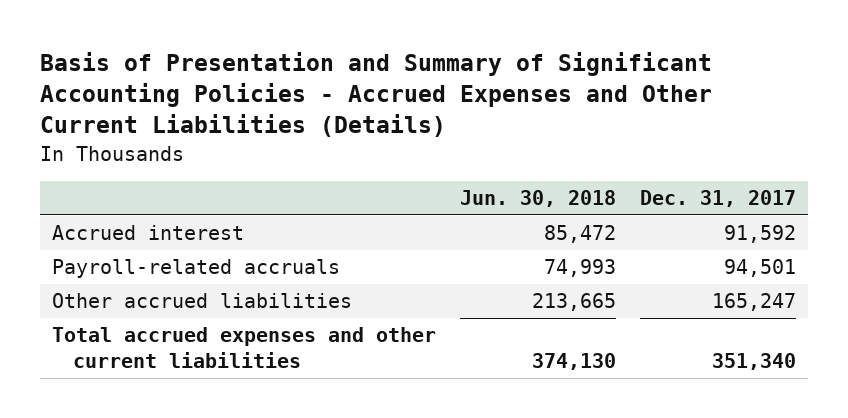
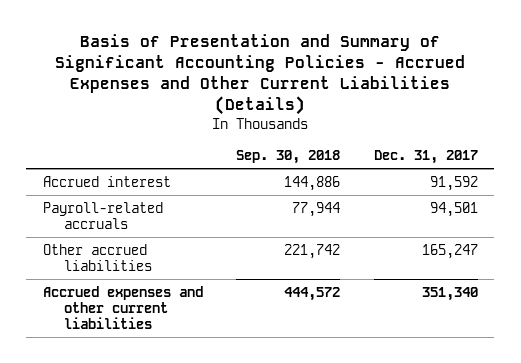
- | Jun. 30, 2018 | Dec. 31, 2017
+ | Sep. 30, 2018 | Dec. 31, 2017
- Total accrued expenses and other current liabilities | 374,130 | 351,340
+ Accrued expenses and other current liabilities | 444,572 | 351,340

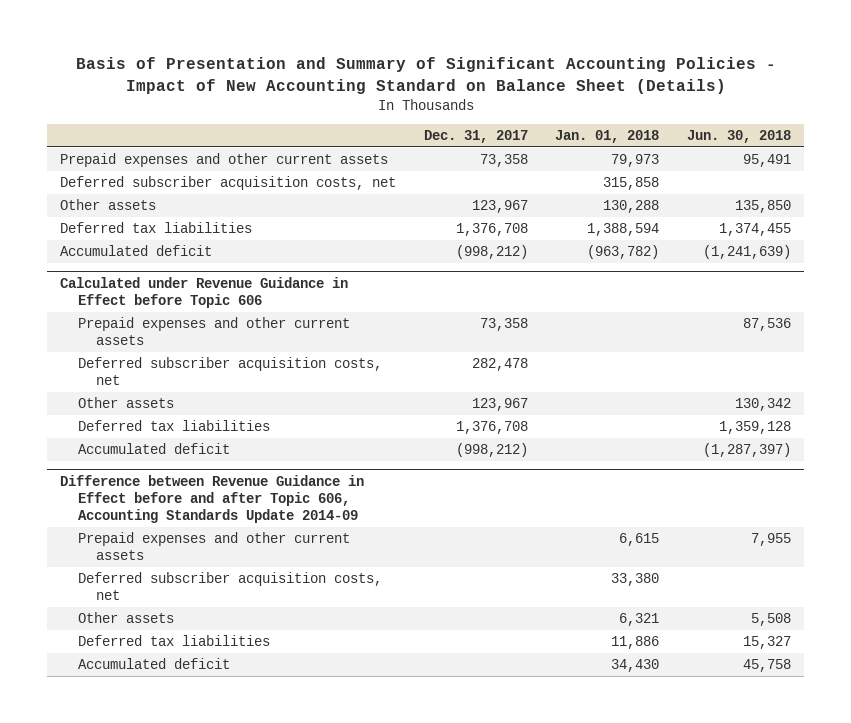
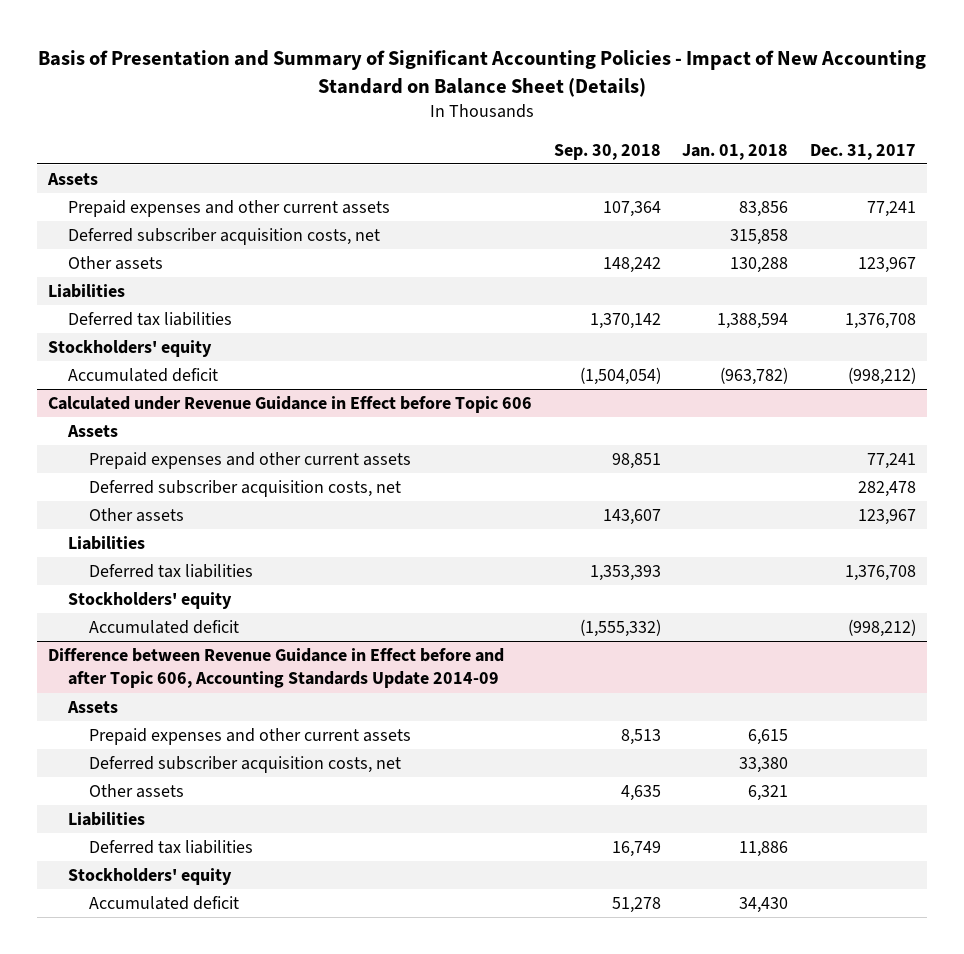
- | Dec. 31, 2017 | Jan. 01, 2018 | Jun. 30, 2018
+ | Sep. 30, 2018 | Jan. 01, 2018 | Dec. 31, 2017
- Prepaid expenses and other current assets | 73,358 | 79,973 | 95,491
+ Assets
+ Prepaid expenses and other current assets | 107,364 | 83,856 | 77,241
+ Liabilities
+ Stockholders' equity
@ Calculated under Revenue Guidance in Effect before Topic 606
- Prepaid expenses and other current assets | 73,358 | | 87,536
+ Assets
+ Prepaid expenses and other current assets | 98,851 | | 77,241
+ Liabilities
+ Stockholders' equity
@ Difference between Revenue Guidance in Effect before and after Topic 606, Accounting Standards Update 2014-09
+ Assets
+ Liabilities
+ Stockholders' equity

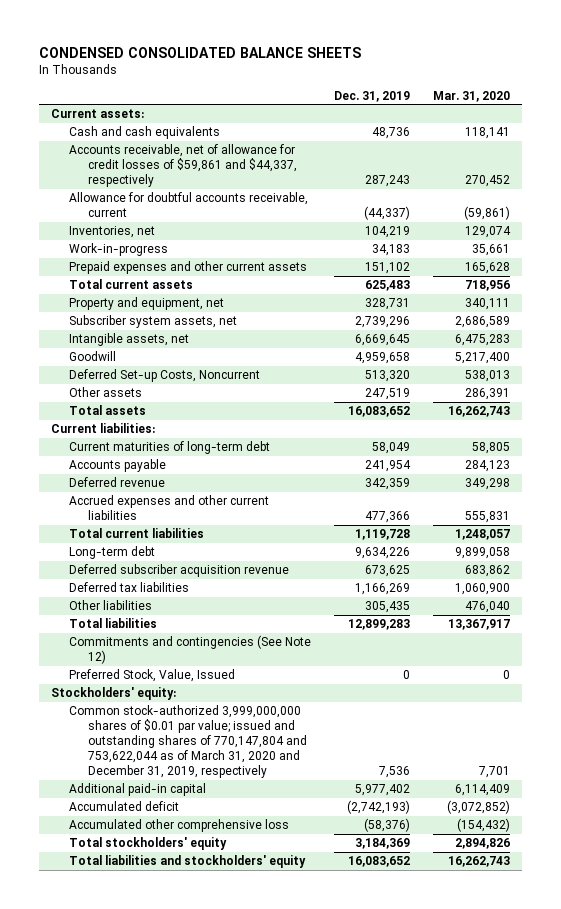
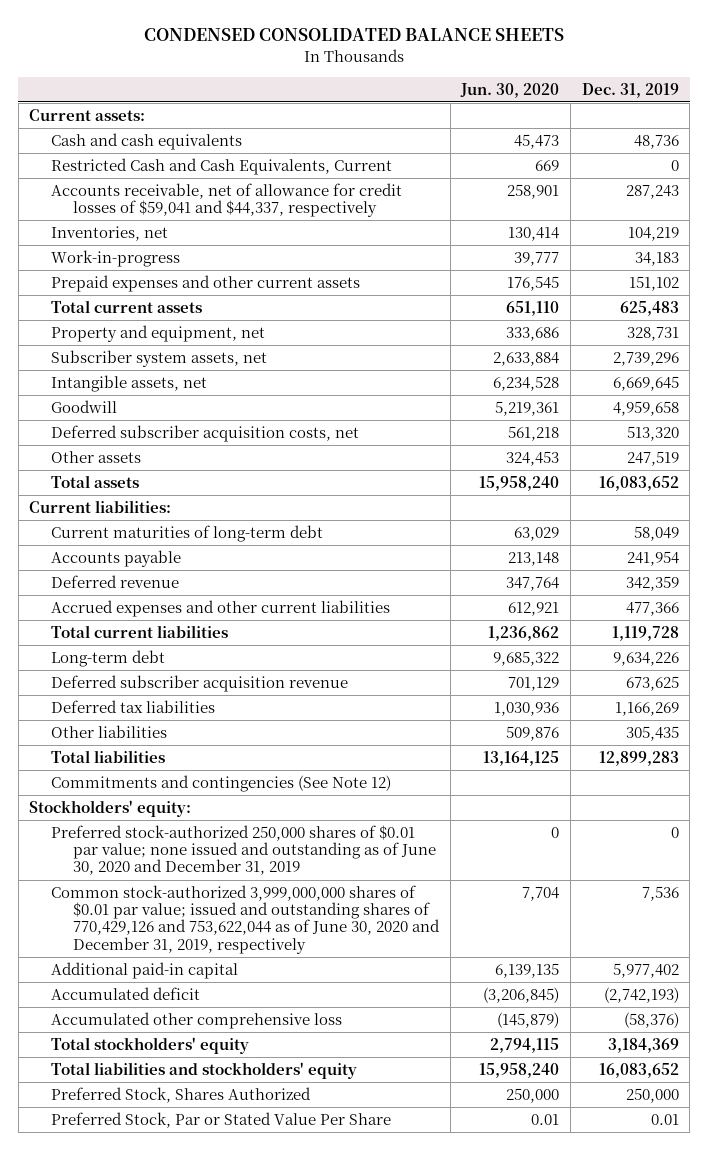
- | Dec. 31, 2019 | Mar. 31, 2020
+ | Jun. 30, 2020 | Dec. 31, 2019
- Accounts receivable, net of allowance for credit losses of $59,861 and $44,337, respectively | 287,243 | 270,452
- Allowance for doubtful accounts receivable, current | (44,337) | (59,861)
+ Restricted Cash and Cash Equivalents, Current | 669 | 0
+ Accounts receivable, net of allowance for credit losses of $59,041 and $44,337, respectively | 258,901 | 287,243
- Deferred Set-up Costs, Noncurrent | 513,320 | 538,013
+ Deferred subscriber acquisition costs, net | 561,218 | 513,320
- Preferred Stock, Value, Issued | 0 | 0
- Common stock-authorized 3,999,000,000 shares of $0.01 par value; issued and outstanding shares of 770,147,804 and 753,622,044 as of March 31, 2020 and December 31, 2019, respectively | 7,536 | 7,701
+ Preferred stock-authorized 250,000 shares of $0.01 par value; none issued and outstanding as of June 30, 2020 and December 31, 2019 | 0 | 0
+ Common stock-authorized 3,999,000,000 shares of $0.01 par value; issued and outstanding shares of 770,429,126 and 753,622,044 as of June 30, 2020 and December 31, 2019, respectively | 7,704 | 7,536
+ Preferred Stock, Shares Authorized | 250,000 | 250,000
+ Preferred Stock, Par or Stated Value Per Share | 0.01 | 0.01

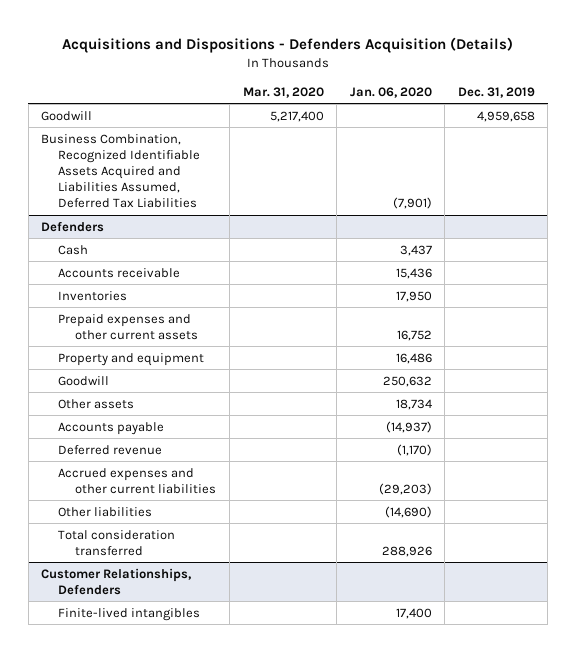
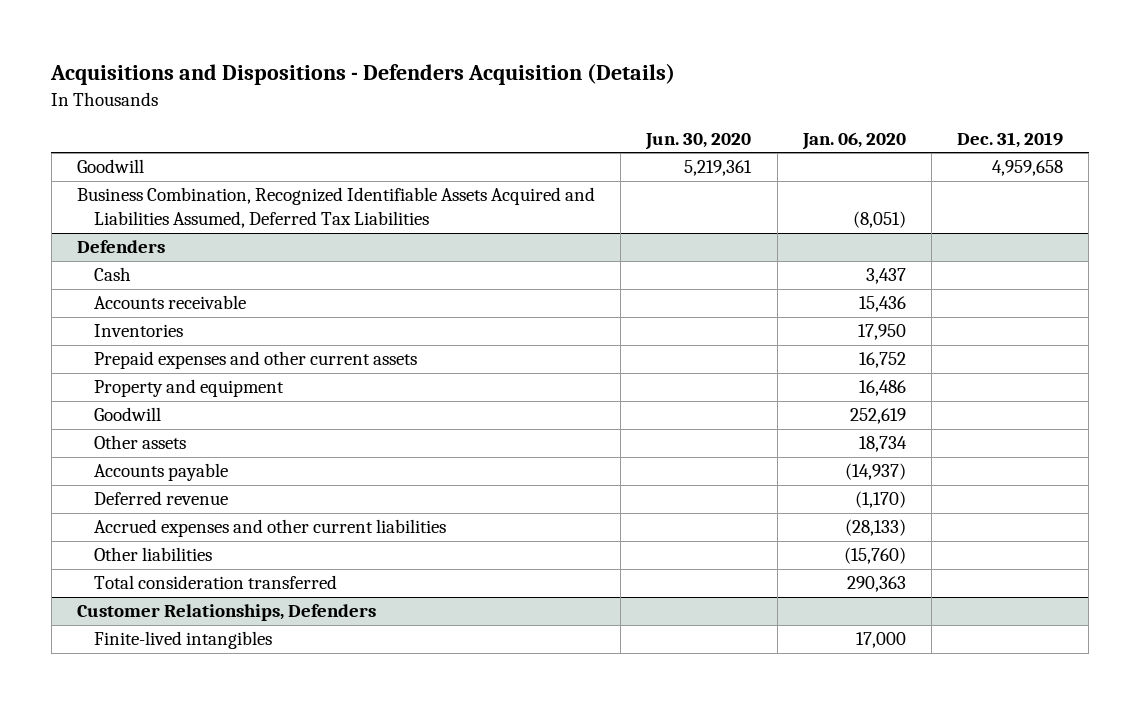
- | Mar. 31, 2020 | Jan. 06, 2020 | Dec. 31, 2019
+ | Jun. 30, 2020 | Jan. 06, 2020 | Dec. 31, 2019
- Business Combination, Recognized Identifiable Assets Acquired and Liabilities Assumed, Deferred Tax Liabilities | | (7,901) |
+ Business Combination, Recognized Identifiable Assets Acquired and Liabilities Assumed, Deferred Tax Liabilities | | (8,051) |
@ Defenders
- Goodwill | | 250,632 |
+ Goodwill | | 252,619 |
- Accrued expenses and other current liabilities | | (29,203) |
- Other liabilities | | (14,690) |
- Total consideration transferred | | 288,926 |
+ Accrued expenses and other current liabilities | | (28,133) |
+ Other liabilities | | (15,760) |
+ Total consideration transferred | | 290,363 |
@ Customer Relationships, Defenders
- Finite-lived intangibles | | 17,400 |
+ Finite-lived intangibles | | 17,000 |

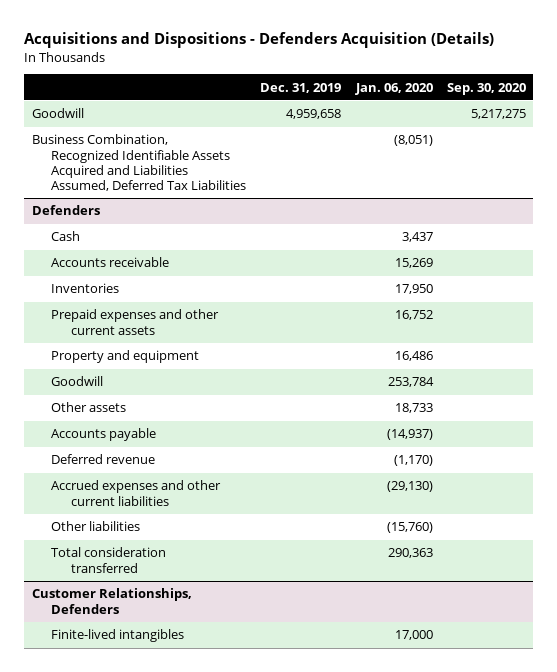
- | Jun. 30, 2020 | Jan. 06, 2020 | Dec. 31, 2019
+ | Dec. 31, 2019 | Jan. 06, 2020 | Sep. 30, 2020
@ Defenders
- Accounts receivable | | 15,436 |
+ Accounts receivable | | 15,269 |
- Goodwill | | 252,619 |
- Other assets | | 18,734 |
+ Goodwill | | 253,784 |
+ Other assets | | 18,733 |
- Accrued expenses and other current liabilities | | (28,133) |
+ Accrued expenses and other current liabilities | | (29,130) |

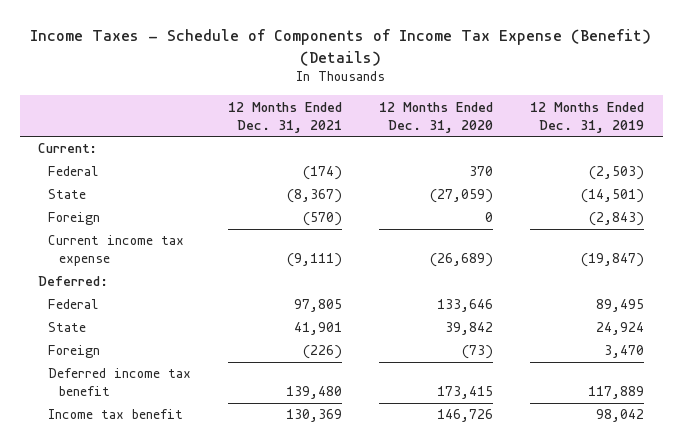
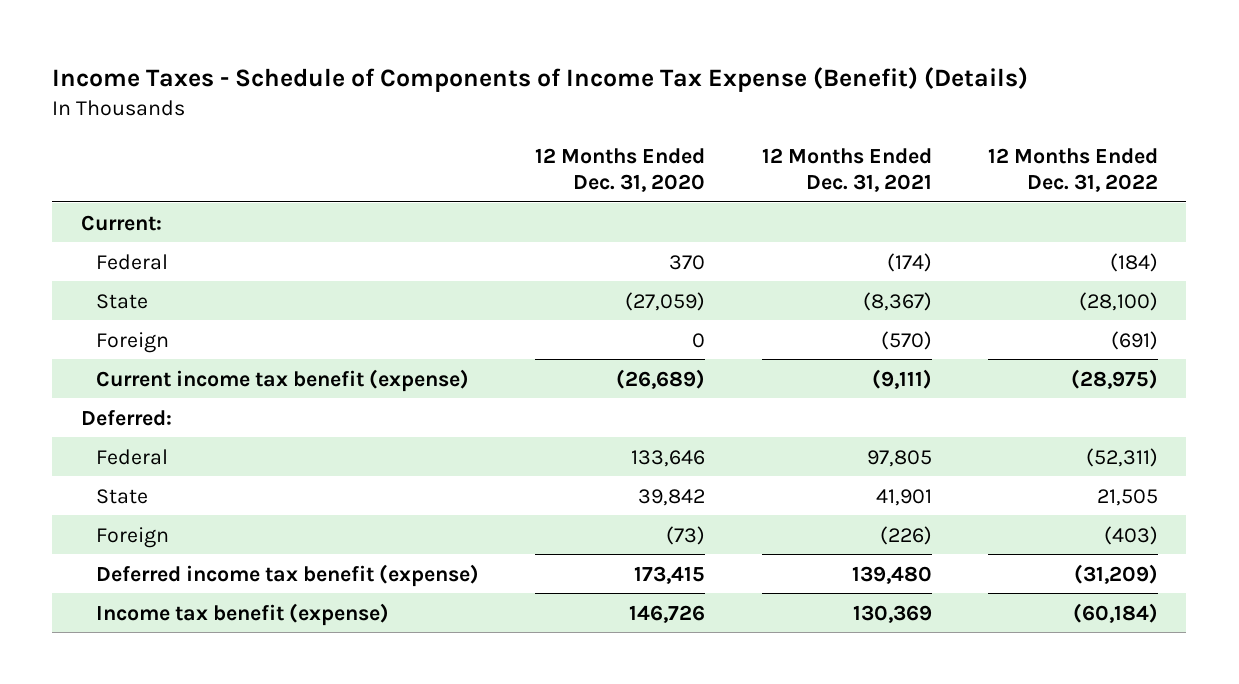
- | 12 Months Ended Dec. 31, 2021 | 12 Months Ended Dec. 31, 2020 | 12 Months Ended Dec. 31, 2019
+ | 12 Months Ended Dec. 31, 2020 | 12 Months Ended Dec. 31, 2021 | 12 Months Ended Dec. 31, 2022
- Current income tax expense | (9,111) | (26,689) | (19,847)
+ Current income tax benefit (expense) | (26,689) | (9,111) | (28,975)
- Deferred income tax benefit | 139,480 | 173,415 | 117,889
- Income tax benefit | 130,369 | 146,726 | 98,042
+ Deferred income tax benefit (expense) | 173,415 | 139,480 | (31,209)
+ Income tax benefit (expense) | 146,726 | 130,369 | (60,184)

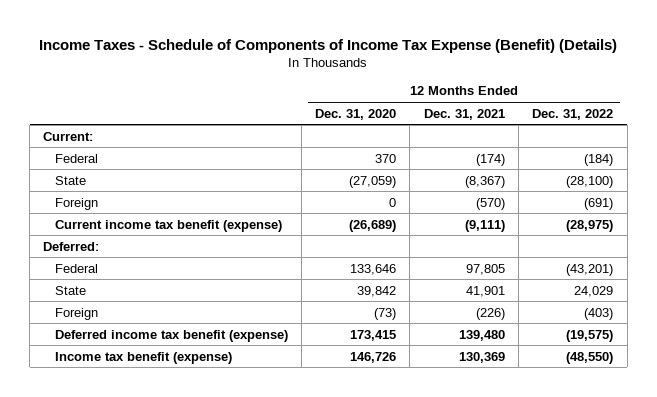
- Federal | 133,646 | 97,805 | (52,311)
- State | 39,842 | 41,901 | 21,505
+ Federal | 133,646 | 97,805 | (43,201)
+ State | 39,842 | 41,901 | 24,029
- Deferred income tax benefit (expense) | 173,415 | 139,480 | (31,209)
- Income tax benefit (expense) | 146,726 | 130,369 | (60,184)
+ Deferred income tax benefit (expense) | 173,415 | 139,480 | (19,575)
+ Income tax benefit (expense) | 146,726 | 130,369 | (48,550)

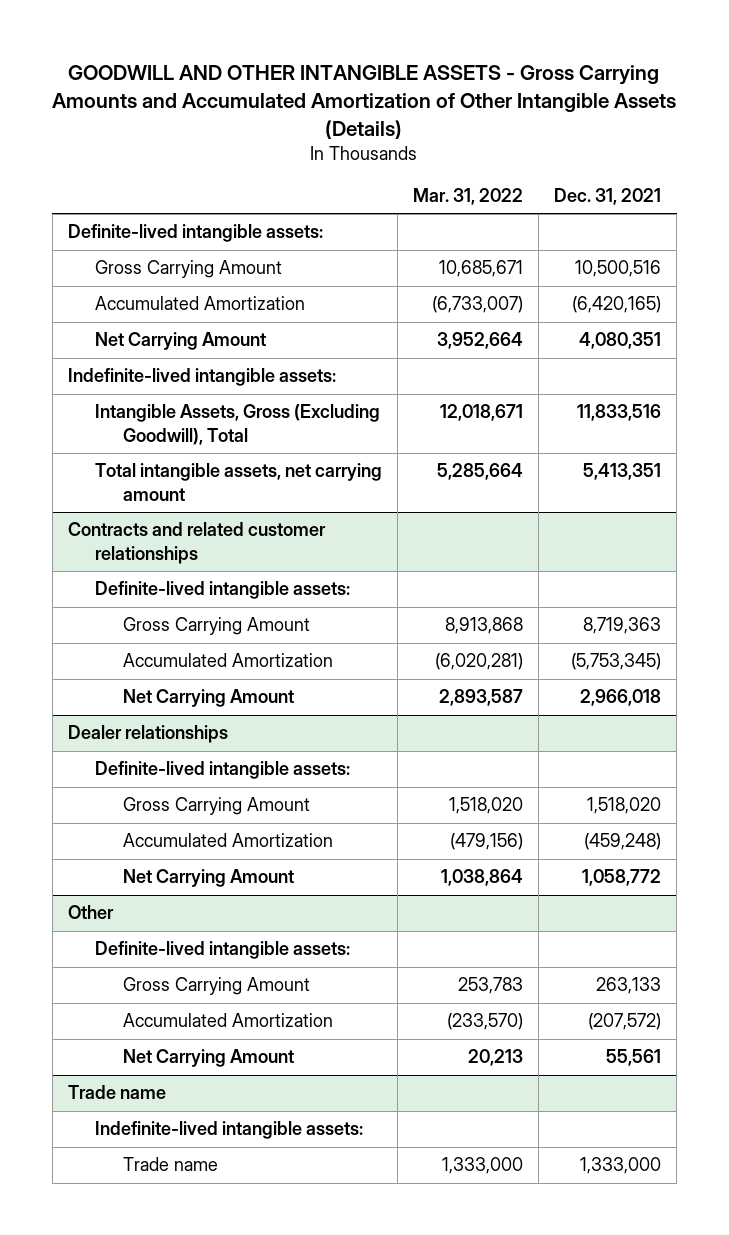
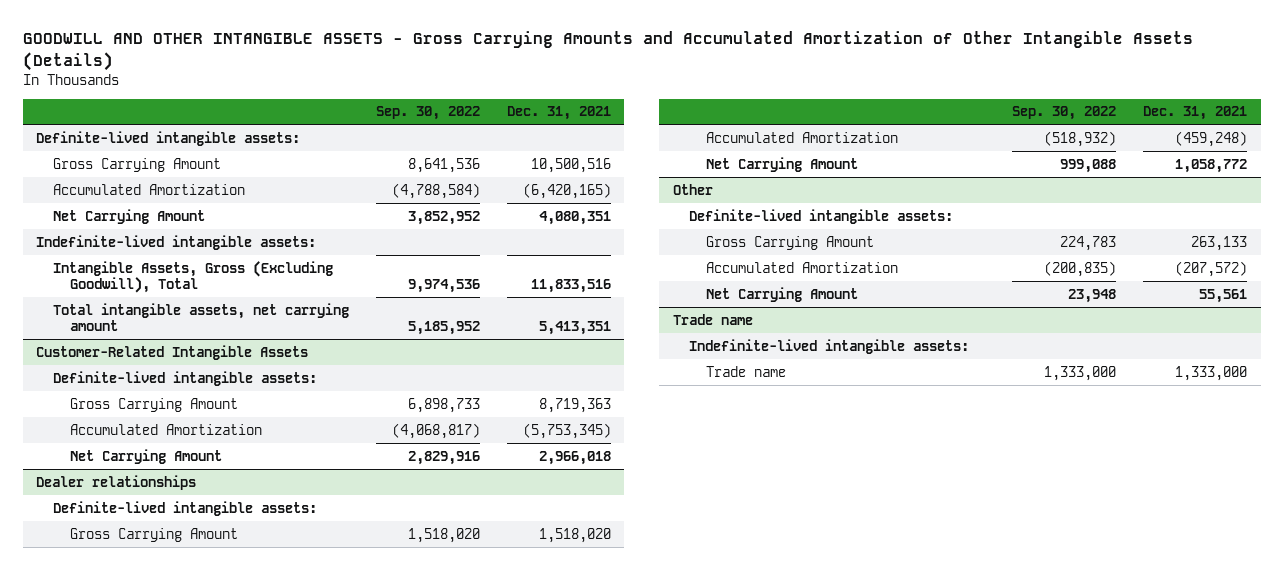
- | Mar. 31, 2022 | Dec. 31, 2021
+ | Sep. 30, 2022 | Dec. 31, 2021
- Contracts and related customer relationships
+ Customer-Related Intangible Assets

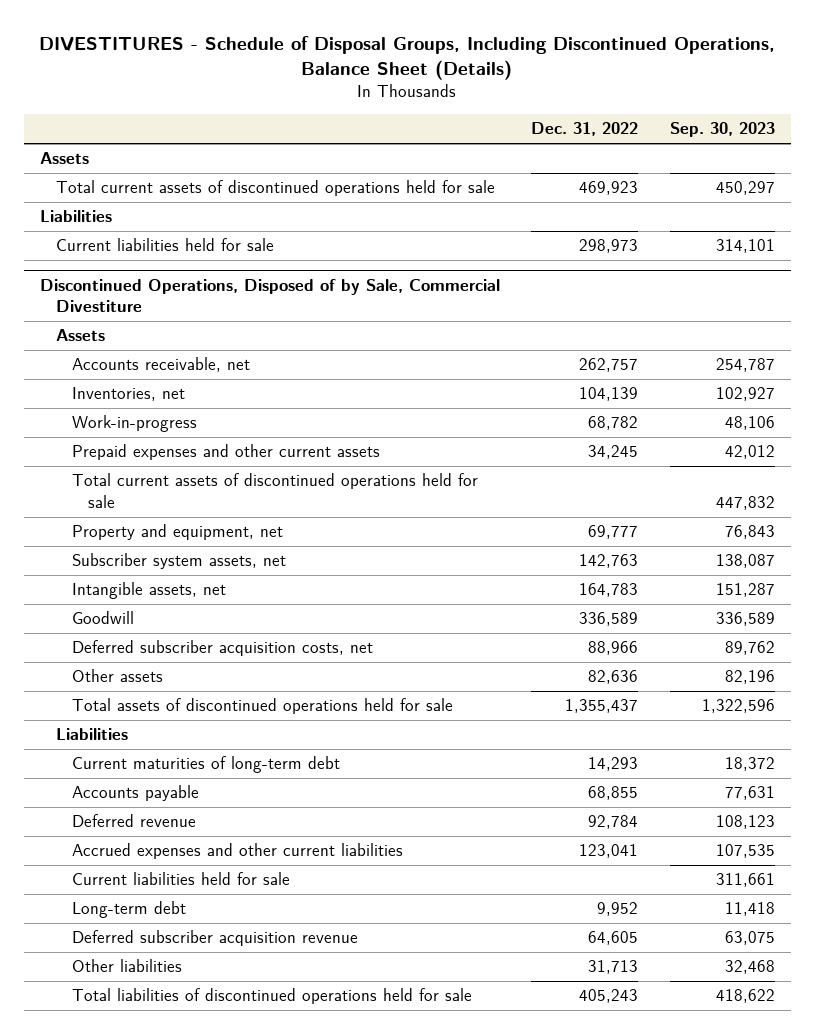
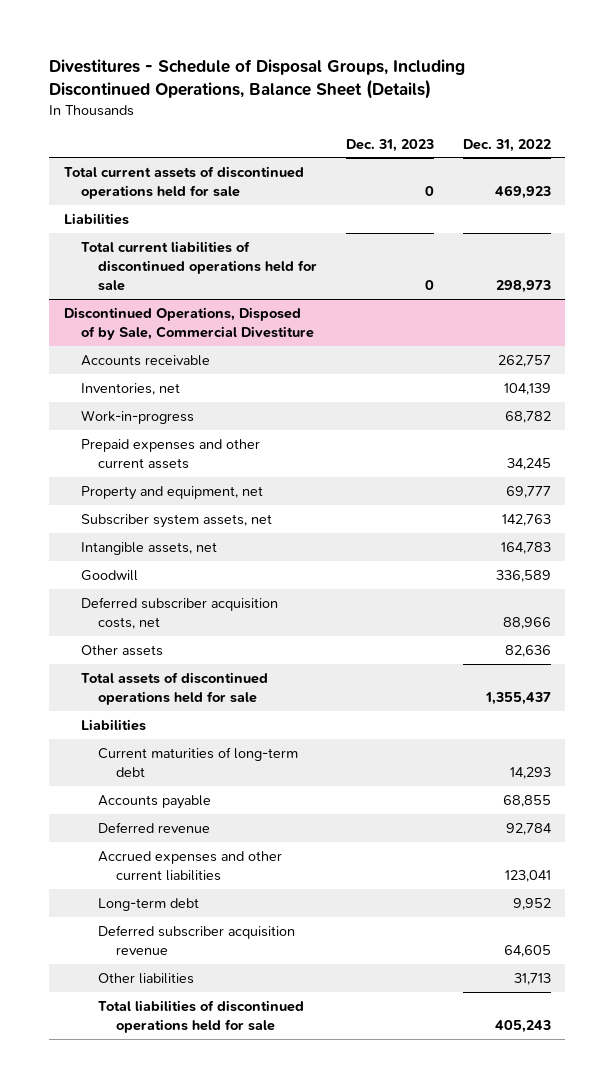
- DIVESTITURES - Schedule of Disposal Groups, Including Discontinued Operations, Balance Sheet (Details)
+ Divestitures - Schedule of Disposal Groups, Including Discontinued Operations, Balance Sheet (Details)
- | Dec. 31, 2022 | Sep. 30, 2023
+ | Dec. 31, 2023 | Dec. 31, 2022
- Assets
- Current liabilities held for sale | 298,973 | 314,101
+ Total current liabilities of discontinued operations held for sale | 0 | 298,973
@ Discontinued Operations, Disposed of by Sale, Commercial Divestiture
- Assets
- Accounts receivable, net | 262,757 | 254,787
+ Accounts receivable | | 262,757
- Total current assets of discontinued operations held for sale | | 447,832
- Current liabilities held for sale | | 311,661

